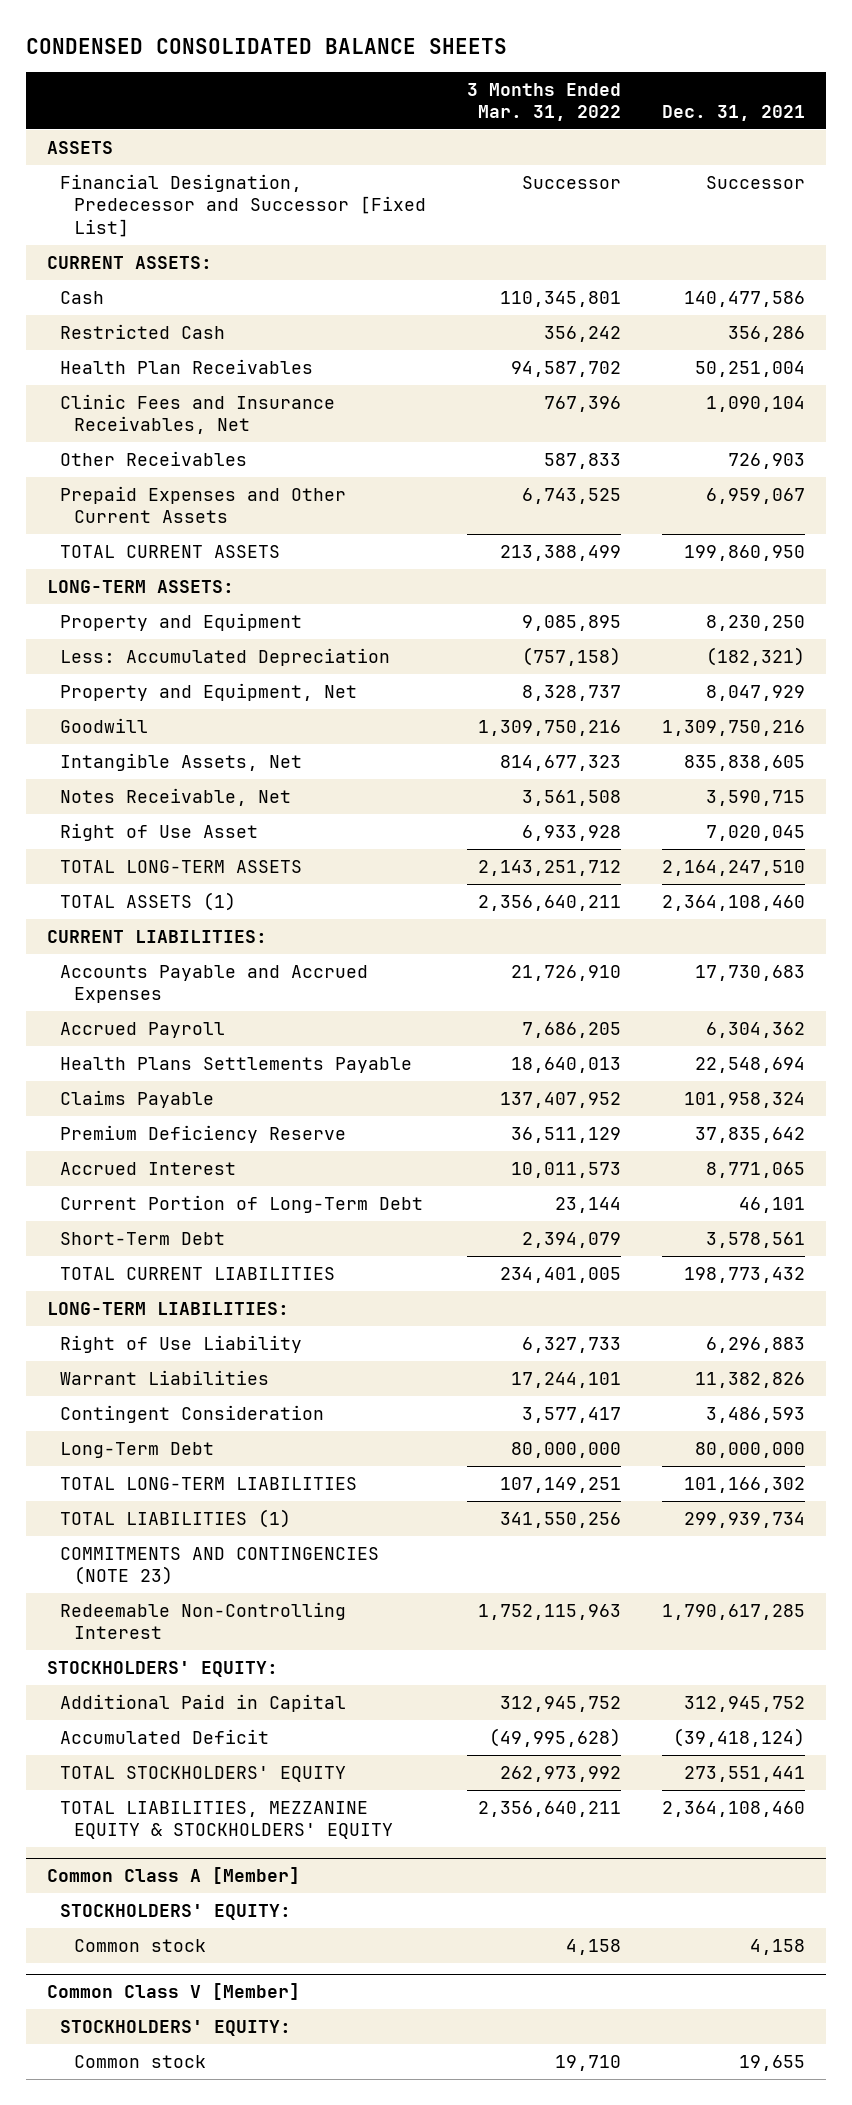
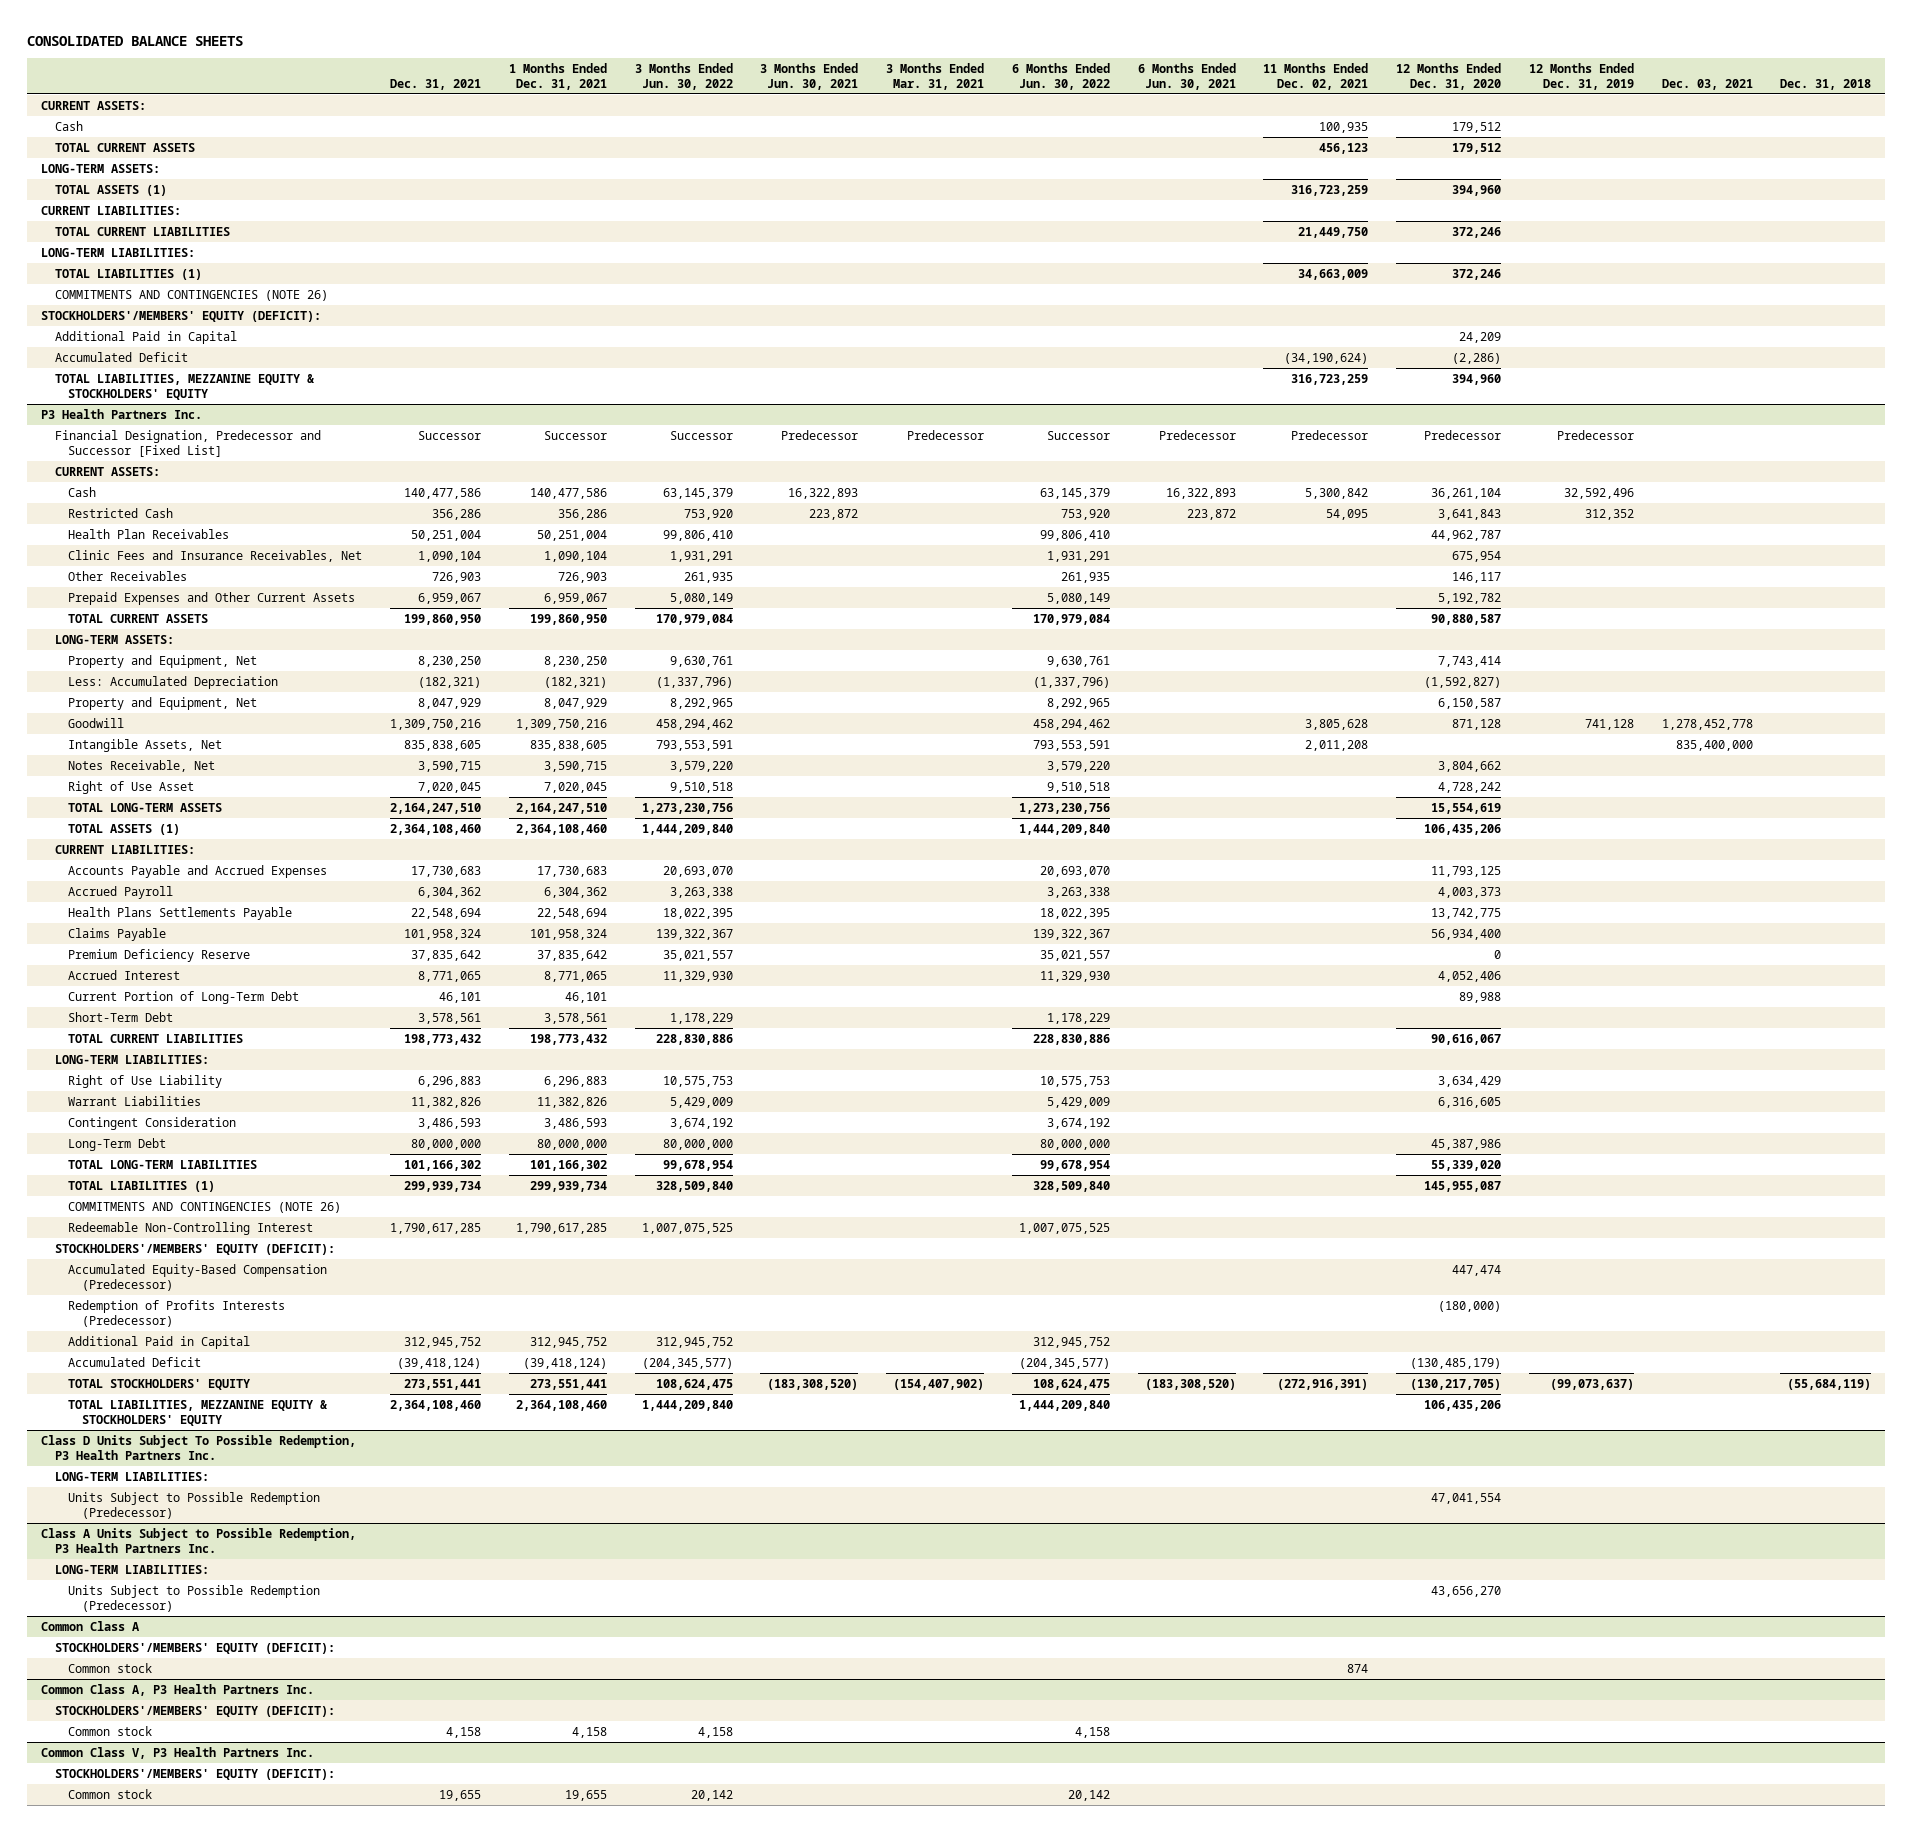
- CONDENSED CONSOLIDATED BALANCE SHEETS
+ CONSOLIDATED BALANCE SHEETS
- | 3 Months Ended Mar. 31, 2022 | Dec. 31, 2021
+ | Dec. 31, 2021 | 1 Months Ended Dec. 31, 2021 | 3 Months Ended Jun. 30, 2022 | 3 Months Ended Jun. 30, 2021 | 3 Months Ended Mar. 31, 2021 | 6 Months Ended Jun. 30, 2022 | 6 Months Ended Jun. 30, 2021 | 11 Months Ended Dec. 02, 2021 | 12 Months Ended Dec. 31, 2020 | 12 Months Ended Dec. 31, 2019 | Dec. 03, 2021 | Dec. 31, 2018
- ASSETS
+ CURRENT ASSETS:
+ Cash | | | | | | | | 100,935 | 179,512 | | |
+ TOTAL CURRENT ASSETS | | | | | | | | 456,123 | 179,512 | | |
+ LONG-TERM ASSETS:
+ TOTAL ASSETS (1) | | | | | | | | 316,723,259 | 394,960 | | |
+ CURRENT LIABILITIES:
+ TOTAL CURRENT LIABILITIES | | | | | | | | 21,449,750 | 372,246 | | |
+ LONG-TERM LIABILITIES:
+ TOTAL LIABILITIES (1) | | | | | | | | 34,663,009 | 372,246 | | |
+ COMMITMENTS AND CONTINGENCIES (NOTE 26)
+ STOCKHOLDERS'/MEMBERS' EQUITY (DEFICIT):
+ Additional Paid in Capital | | | | | | | | | 24,209 | | |
+ Accumulated Deficit | | | | | | | | (34,190,624) | (2,286) | | |
+ TOTAL LIABILITIES, MEZZANINE EQUITY & STOCKHOLDERS' EQUITY | | | | | | | | 316,723,259 | 394,960 | | |
+ P3 Health Partners Inc.
- Property and Equipment | 9,085,895 | 8,230,250
+ Property and Equipment, Net | 8,230,250 | 8,230,250 | 9,630,761 | | | 9,630,761 | | | 7,743,414 | | |
- COMMITMENTS AND CONTINGENCIES (NOTE 23)
+ COMMITMENTS AND CONTINGENCIES (NOTE 26)
- STOCKHOLDERS' EQUITY:
+ STOCKHOLDERS'/MEMBERS' EQUITY (DEFICIT):
+ Accumulated Equity-Based Compensation (Predecessor) | | | | | | | | | 447,474 | | |
+ Redemption of Profits Interests (Predecessor) | | | | | | | | | (180,000) | | |
- Common Class A [Member]
- STOCKHOLDERS' EQUITY:
+ Class D Units Subject To Possible Redemption, P3 Health Partners Inc.
+ LONG-TERM LIABILITIES:
+ Units Subject to Possible Redemption (Predecessor) | | | | | | | | | 47,041,554 | | |
+ Class A Units Subject to Possible Redemption, P3 Health Partners Inc.
+ LONG-TERM LIABILITIES:
+ Units Subject to Possible Redemption (Predecessor) | | | | | | | | | 43,656,270 | | |
+ Common Class A
+ STOCKHOLDERS'/MEMBERS' EQUITY (DEFICIT):
+ Common stock | | | | | | | | 874 | | | |
+ Common Class A, P3 Health Partners Inc.
+ STOCKHOLDERS'/MEMBERS' EQUITY (DEFICIT):
- Common Class V [Member]
- STOCKHOLDERS' EQUITY:
+ Common Class V, P3 Health Partners Inc.
+ STOCKHOLDERS'/MEMBERS' EQUITY (DEFICIT):

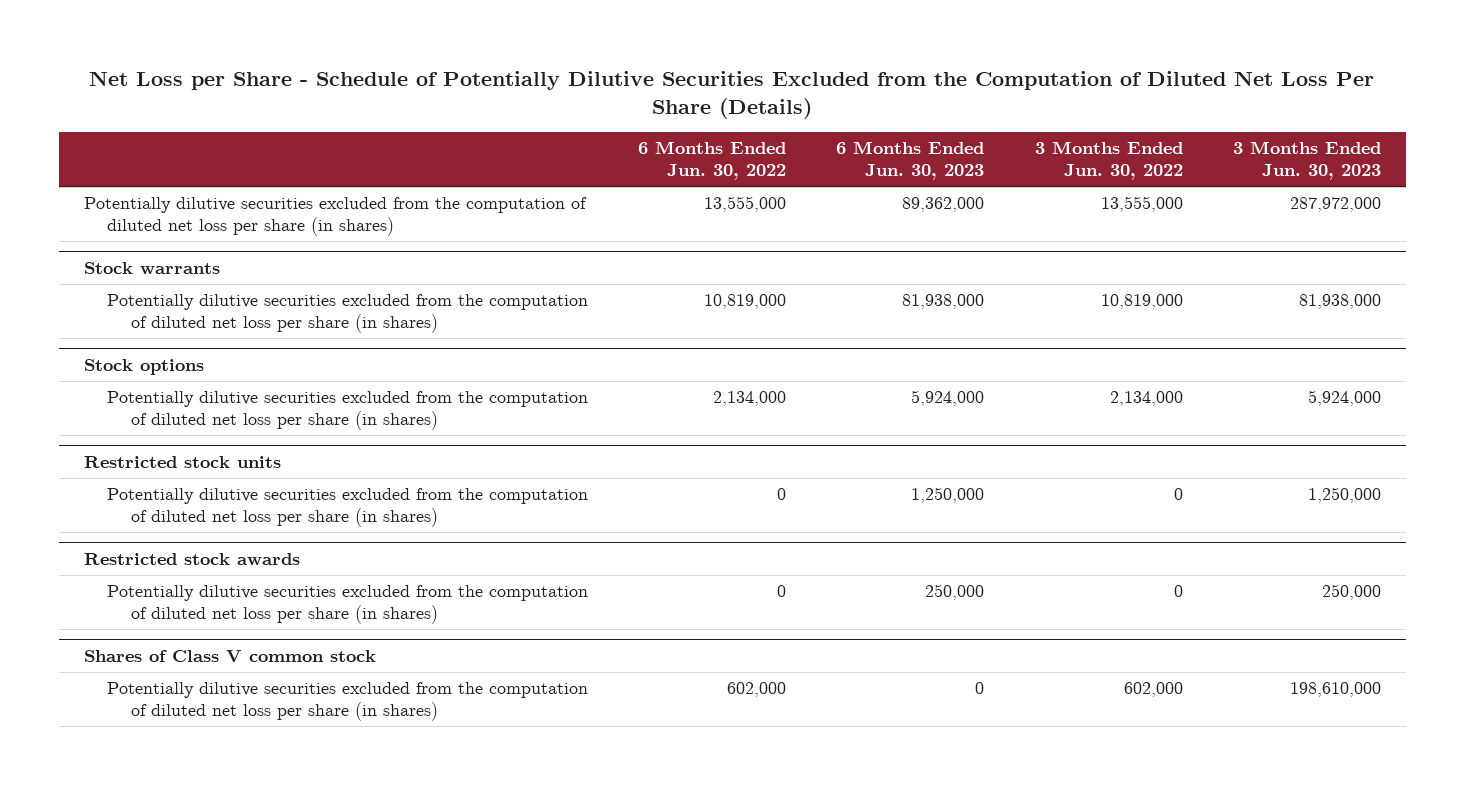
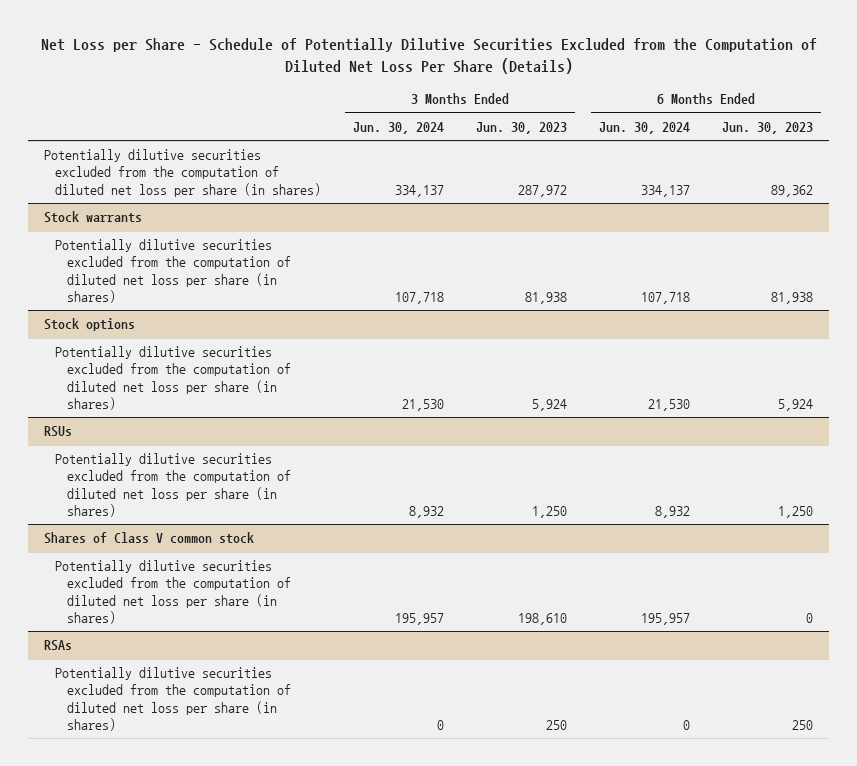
- | 6 Months Ended Jun. 30, 2022 | 6 Months Ended Jun. 30, 2023 | 3 Months Ended Jun. 30, 2022 | 3 Months Ended Jun. 30, 2023
+ | 3 Months Ended Jun. 30, 2024 | 3 Months Ended Jun. 30, 2023 | 6 Months Ended Jun. 30, 2024 | 6 Months Ended Jun. 30, 2023
- Potentially dilutive securities excluded from the computation of diluted net loss per share (in shares) | 13,555,000 | 89,362,000 | 13,555,000 | 287,972,000
+ Potentially dilutive securities excluded from the computation of diluted net loss per share (in shares) | 334,137 | 287,972 | 334,137 | 89,362
@ Stock warrants
- Potentially dilutive securities excluded from the computation of diluted net loss per share (in shares) | 10,819,000 | 81,938,000 | 10,819,000 | 81,938,000
+ Potentially dilutive securities excluded from the computation of diluted net loss per share (in shares) | 107,718 | 81,938 | 107,718 | 81,938
@ Stock options
- Potentially dilutive securities excluded from the computation of diluted net loss per share (in shares) | 2,134,000 | 5,924,000 | 2,134,000 | 5,924,000
- Restricted stock units
- Potentially dilutive securities excluded from the computation of diluted net loss per share (in shares) | 0 | 1,250,000 | 0 | 1,250,000
- Restricted stock awards
- Potentially dilutive securities excluded from the computation of diluted net loss per share (in shares) | 0 | 250,000 | 0 | 250,000
@ Stock options
+ Potentially dilutive securities excluded from the computation of diluted net loss per share (in shares) | 21,530 | 5,924 | 21,530 | 5,924
+ RSUs
+ Potentially dilutive securities excluded from the computation of diluted net loss per share (in shares) | 8,932 | 1,250 | 8,932 | 1,250
@ Shares of Class V common stock
- Potentially dilutive securities excluded from the computation of diluted net loss per share (in shares) | 602,000 | 0 | 602,000 | 198,610,000
+ Potentially dilutive securities excluded from the computation of diluted net loss per share (in shares) | 195,957 | 198,610 | 195,957 | 0
+ RSAs
+ Potentially dilutive securities excluded from the computation of diluted net loss per share (in shares) | 0 | 250 | 0 | 250

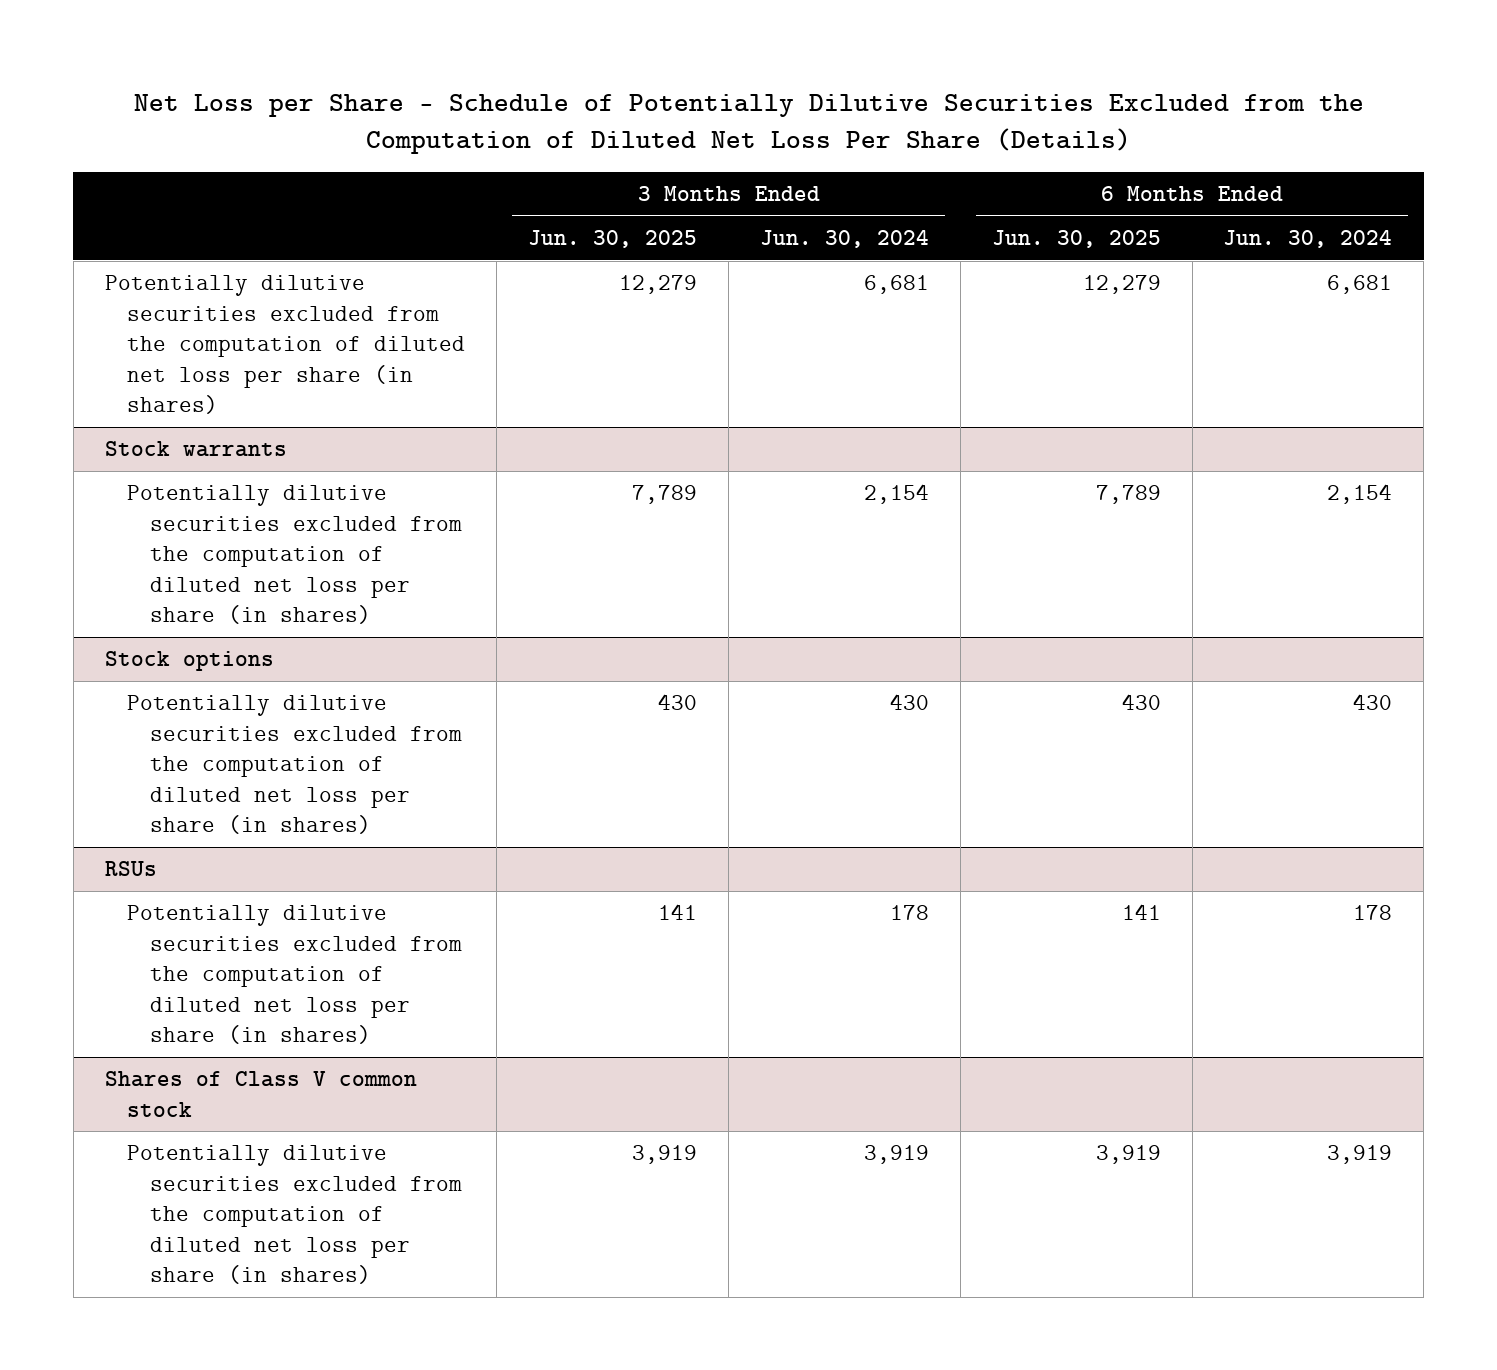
- | 3 Months Ended Jun. 30, 2024 | 3 Months Ended Jun. 30, 2023 | 6 Months Ended Jun. 30, 2024 | 6 Months Ended Jun. 30, 2023
+ | 3 Months Ended Jun. 30, 2025 | 3 Months Ended Jun. 30, 2024 | 6 Months Ended Jun. 30, 2025 | 6 Months Ended Jun. 30, 2024
- Potentially dilutive securities excluded from the computation of diluted net loss per share (in shares) | 334,137 | 287,972 | 334,137 | 89,362
+ Potentially dilutive securities excluded from the computation of diluted net loss per share (in shares) | 12,279 | 6,681 | 12,279 | 6,681
@ Stock warrants
- Potentially dilutive securities excluded from the computation of diluted net loss per share (in shares) | 107,718 | 81,938 | 107,718 | 81,938
+ Potentially dilutive securities excluded from the computation of diluted net loss per share (in shares) | 7,789 | 2,154 | 7,789 | 2,154
@ Stock options
- Potentially dilutive securities excluded from the computation of diluted net loss per share (in shares) | 21,530 | 5,924 | 21,530 | 5,924
+ Potentially dilutive securities excluded from the computation of diluted net loss per share (in shares) | 430 | 430 | 430 | 430
@ RSUs
- Potentially dilutive securities excluded from the computation of diluted net loss per share (in shares) | 8,932 | 1,250 | 8,932 | 1,250
+ Potentially dilutive securities excluded from the computation of diluted net loss per share (in shares) | 141 | 178 | 141 | 178
@ Shares of Class V common stock
- Potentially dilutive securities excluded from the computation of diluted net loss per share (in shares) | 195,957 | 198,610 | 195,957 | 0
- RSAs
- Potentially dilutive securities excluded from the computation of diluted net loss per share (in shares) | 0 | 250 | 0 | 250
@ Shares of Class V common stock
+ Potentially dilutive securities excluded from the computation of diluted net loss per share (in shares) | 3,919 | 3,919 | 3,919 | 3,919

